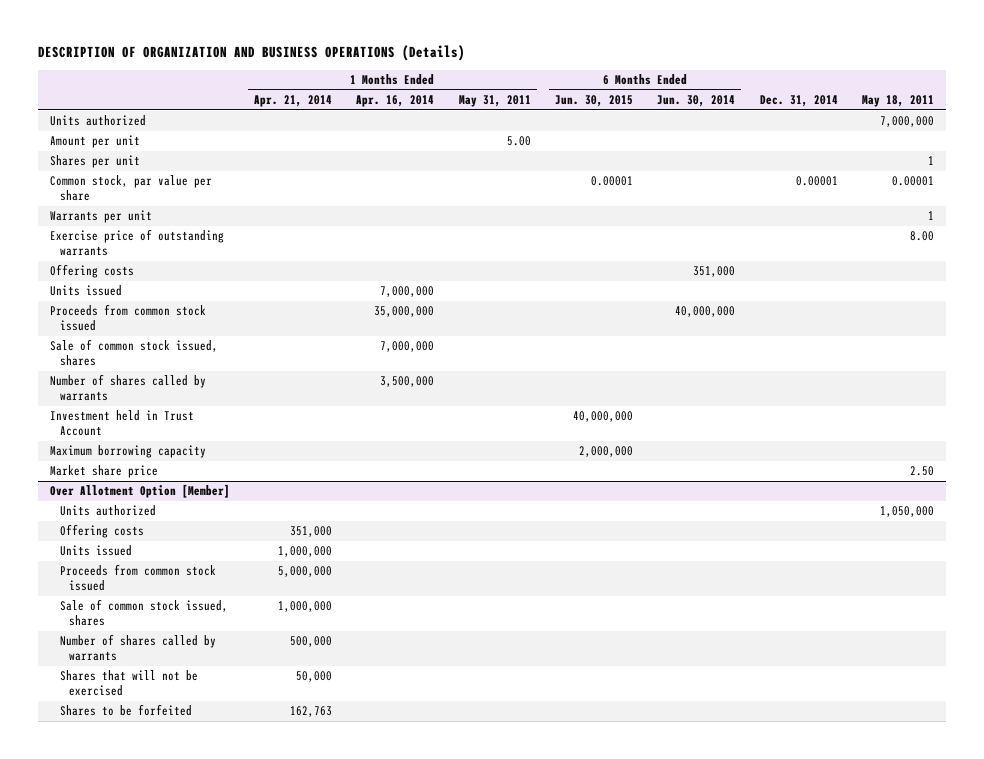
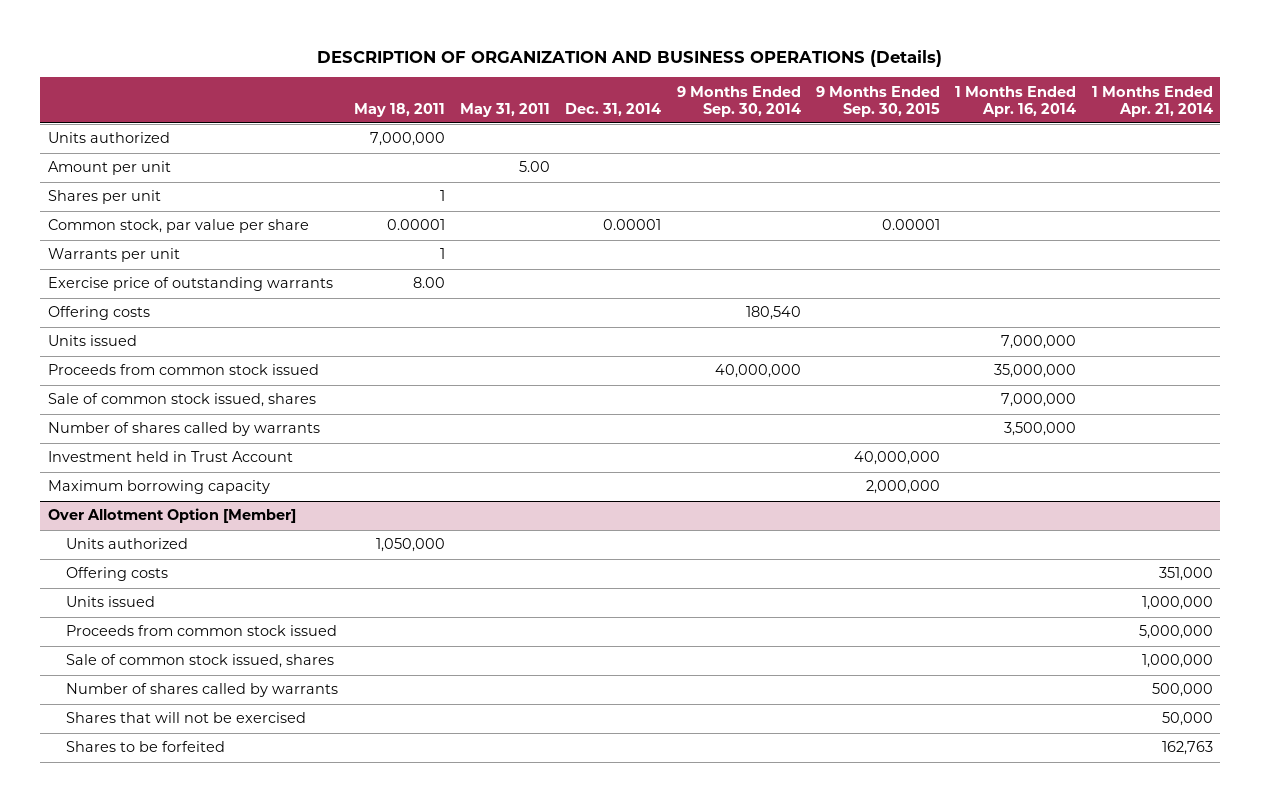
- | 1 Months Ended Apr. 21, 2014 | 1 Months Ended Apr. 16, 2014 | 1 Months Ended May 31, 2011 | 6 Months Ended Jun. 30, 2015 | 6 Months Ended Jun. 30, 2014 | Dec. 31, 2014 | May 18, 2011
+ | May 18, 2011 | May 31, 2011 | Dec. 31, 2014 | 9 Months Ended Sep. 30, 2014 | 9 Months Ended Sep. 30, 2015 | 1 Months Ended Apr. 16, 2014 | 1 Months Ended Apr. 21, 2014
- Market share price | | | | | | | 2.50

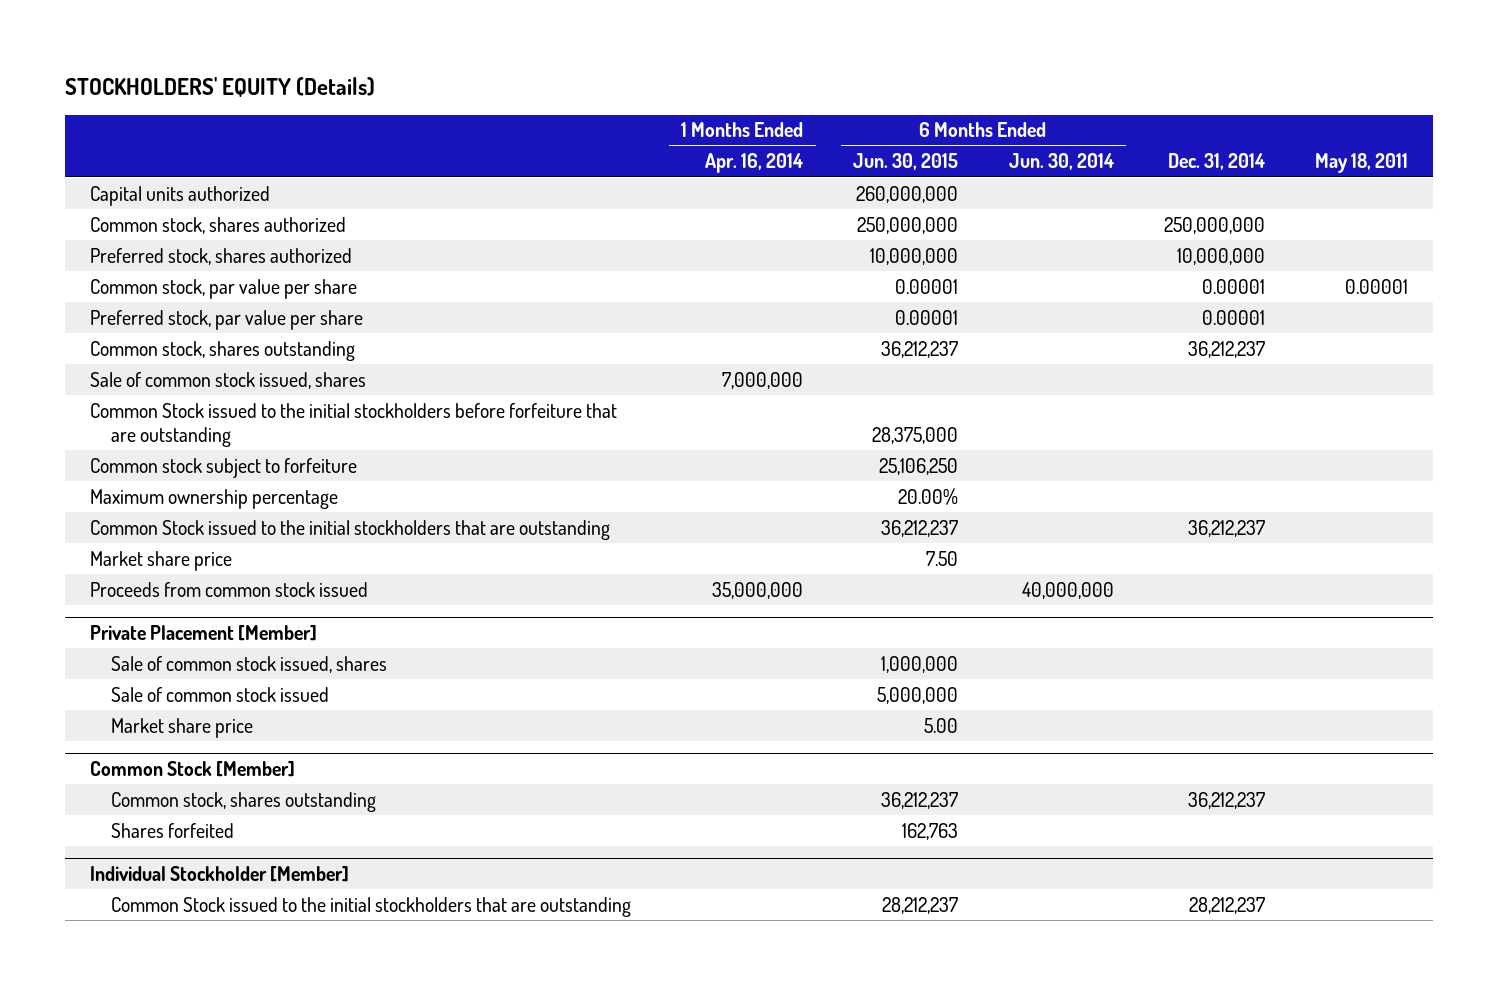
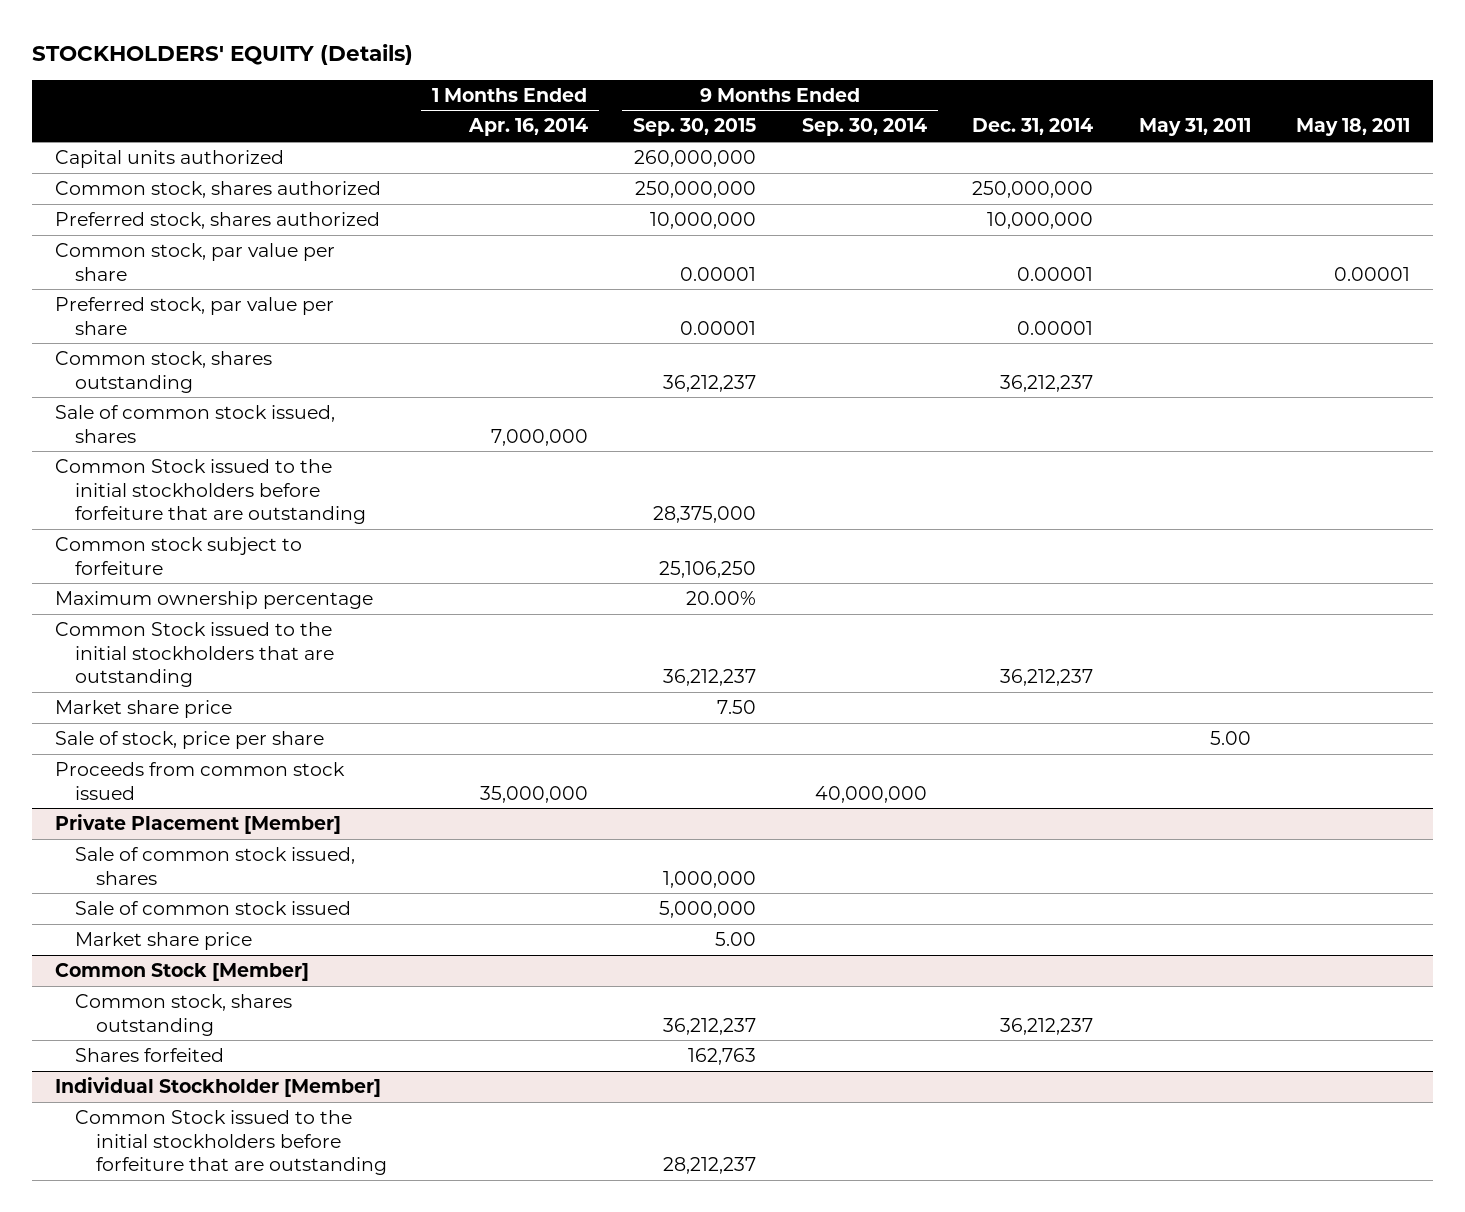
- | 1 Months Ended Apr. 16, 2014 | 6 Months Ended Jun. 30, 2015 | 6 Months Ended Jun. 30, 2014 | Dec. 31, 2014 | May 18, 2011
+ | 1 Months Ended Apr. 16, 2014 | 9 Months Ended Sep. 30, 2015 | 9 Months Ended Sep. 30, 2014 | Dec. 31, 2014 | May 31, 2011 | May 18, 2011
+ Sale of stock, price per share | | | | | 5.00 |
@ Individual Stockholder [Member]
- Common Stock issued to the initial stockholders that are outstanding | | 28,212,237 | | 28,212,237 |
+ Common Stock issued to the initial stockholders before forfeiture that are outstanding | | 28,212,237 | | | |

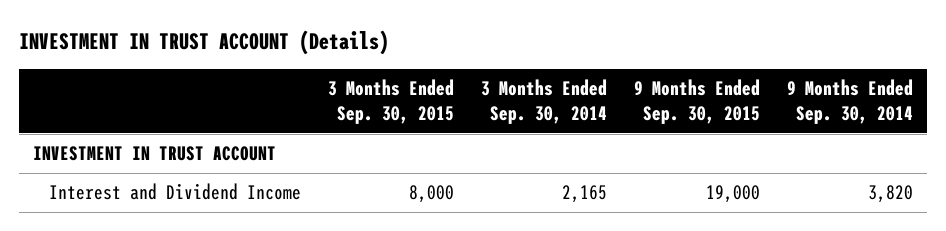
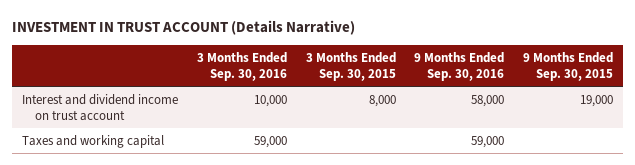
- INVESTMENT IN TRUST ACCOUNT (Details)
+ INVESTMENT IN TRUST ACCOUNT (Details Narrative)
- | 3 Months Ended Sep. 30, 2015 | 3 Months Ended Sep. 30, 2014 | 9 Months Ended Sep. 30, 2015 | 9 Months Ended Sep. 30, 2014
+ | 3 Months Ended Sep. 30, 2016 | 3 Months Ended Sep. 30, 2015 | 9 Months Ended Sep. 30, 2016 | 9 Months Ended Sep. 30, 2015
- INVESTMENT IN TRUST ACCOUNT
- Interest and Dividend Income | 8,000 | 2,165 | 19,000 | 3,820
+ Interest and dividend income on trust account | 10,000 | 8,000 | 58,000 | 19,000
+ Taxes and working capital | 59,000 | | 59,000 |

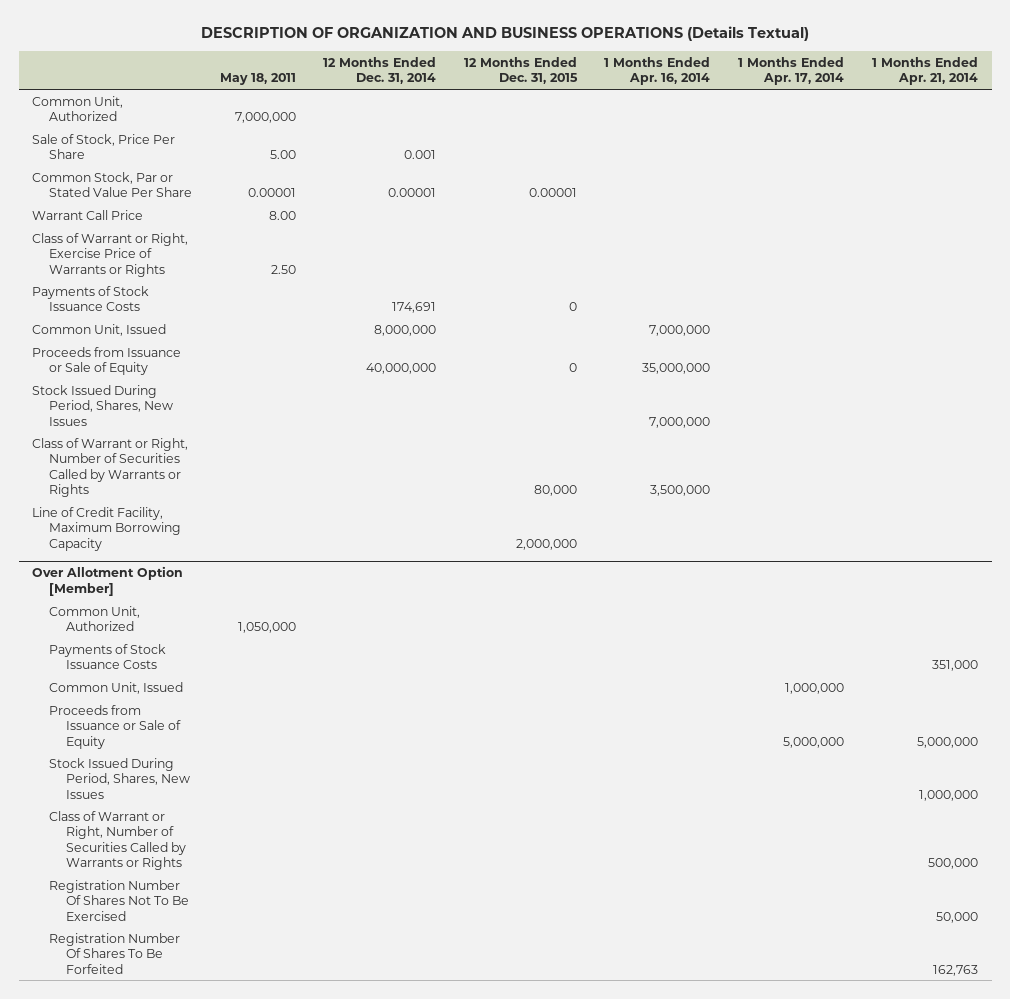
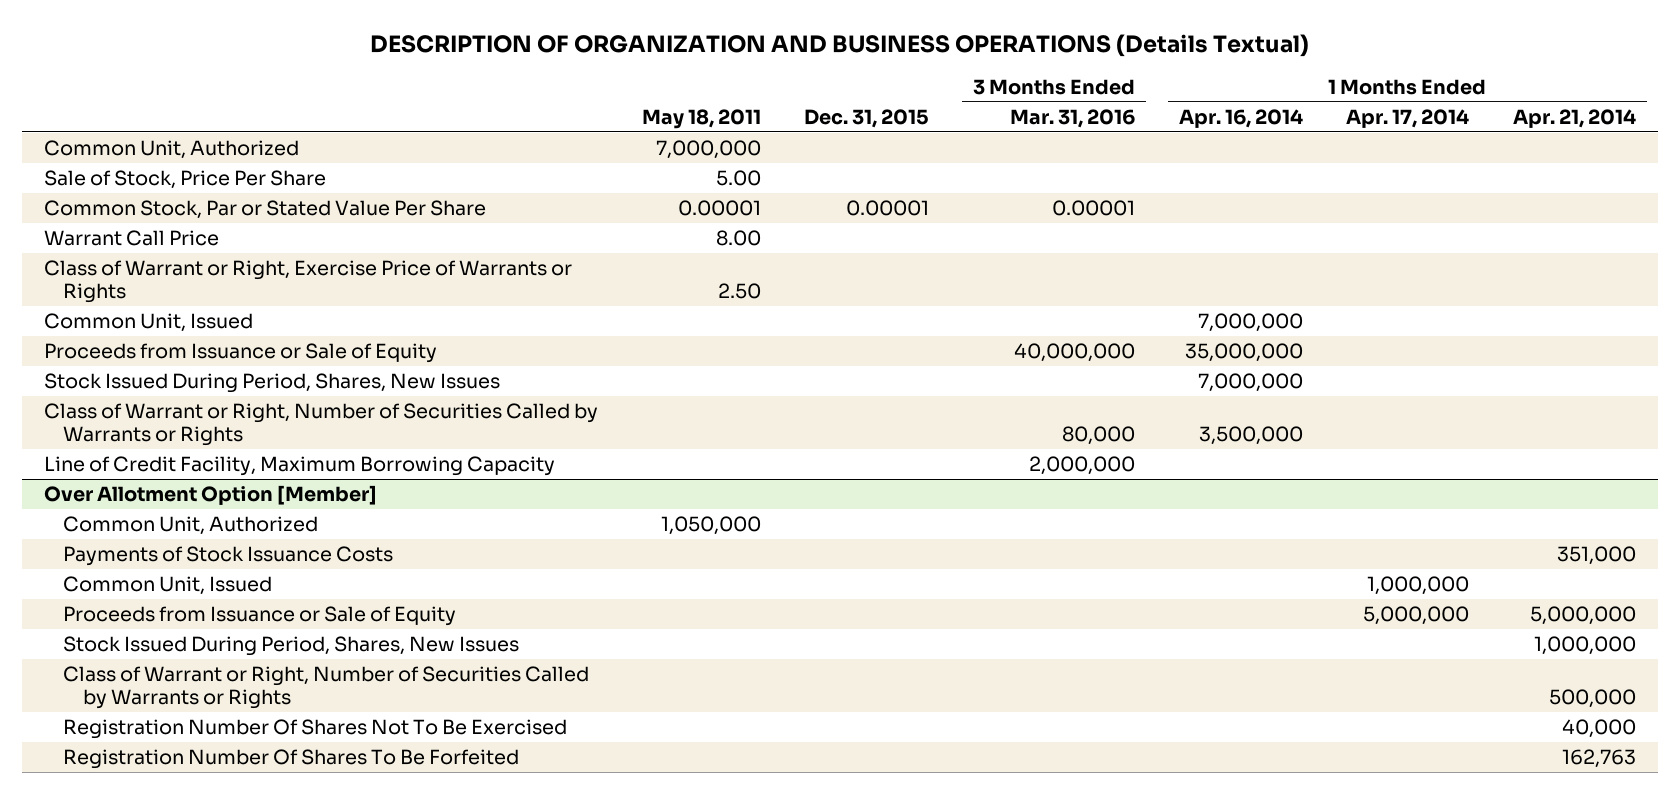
- | May 18, 2011 | 12 Months Ended Dec. 31, 2014 | 12 Months Ended Dec. 31, 2015 | 1 Months Ended Apr. 16, 2014 | 1 Months Ended Apr. 17, 2014 | 1 Months Ended Apr. 21, 2014
+ | May 18, 2011 | Dec. 31, 2015 | 3 Months Ended Mar. 31, 2016 | 1 Months Ended Apr. 16, 2014 | 1 Months Ended Apr. 17, 2014 | 1 Months Ended Apr. 21, 2014
- Payments of Stock Issuance Costs | | 174,691 | 0 | | |
@ Over Allotment Option [Member]
- Registration Number Of Shares Not To Be Exercised | | | | | | 50,000
+ Registration Number Of Shares Not To Be Exercised | | | | | | 40,000

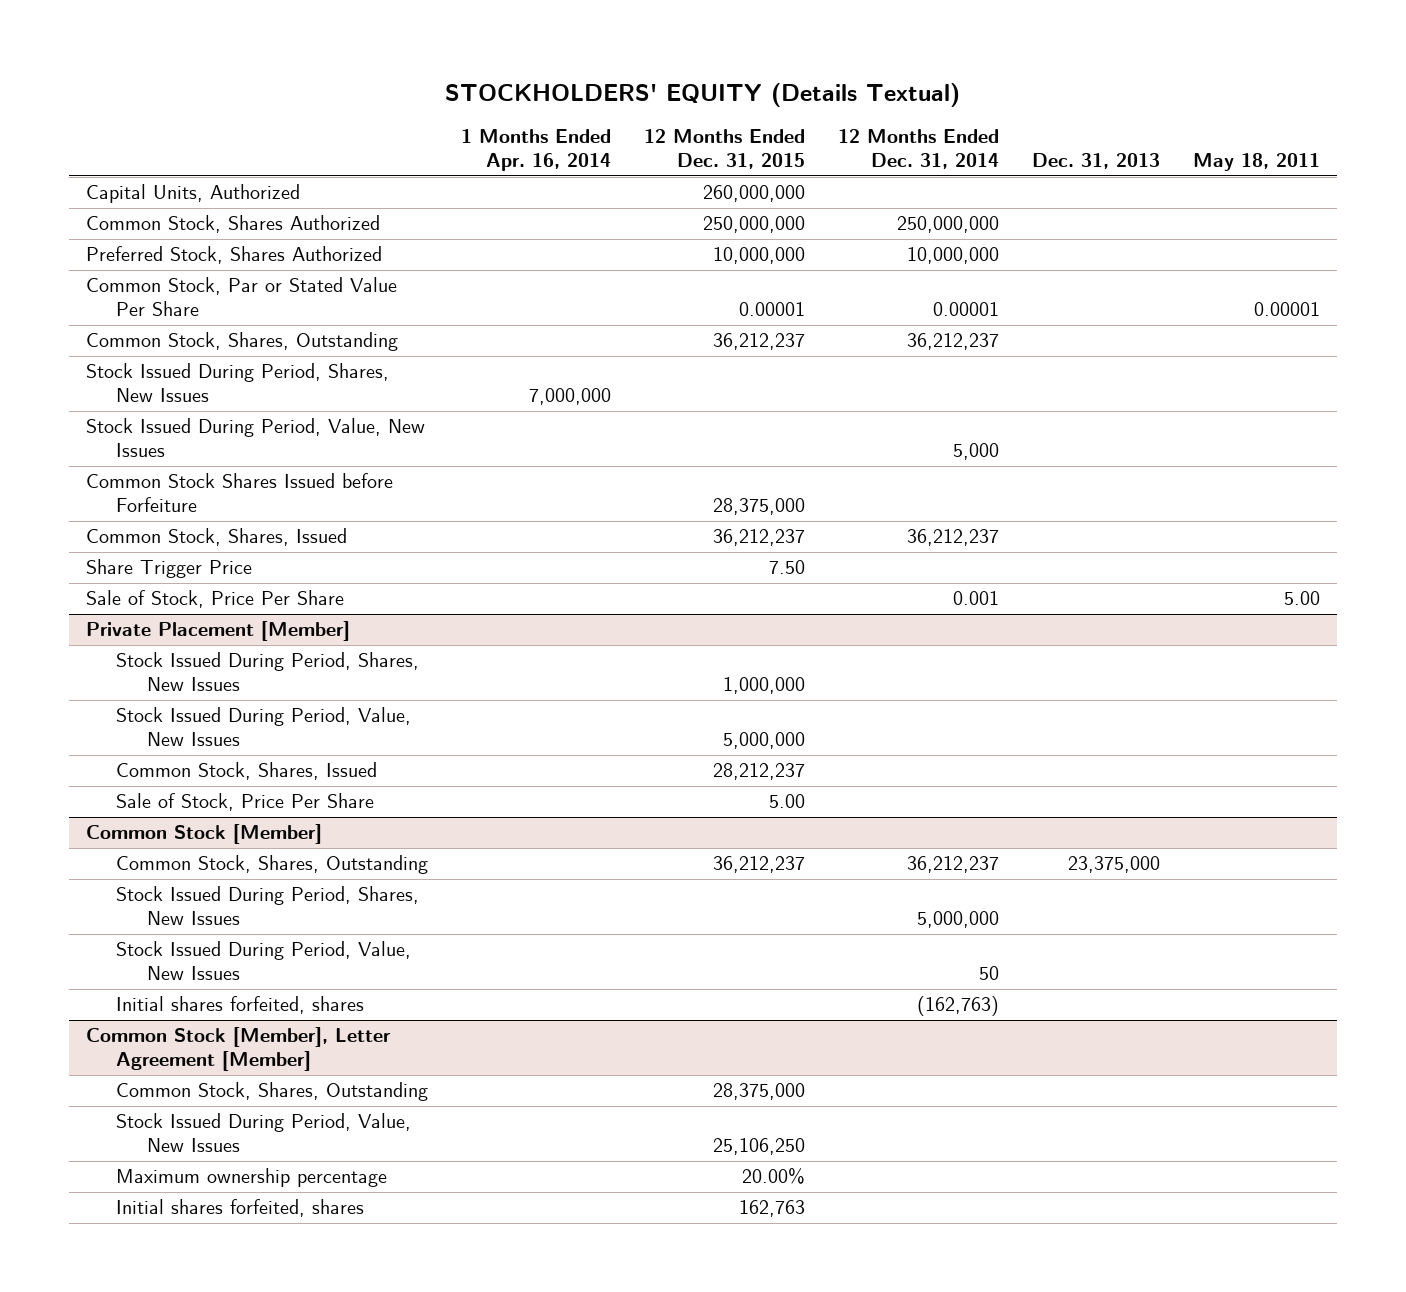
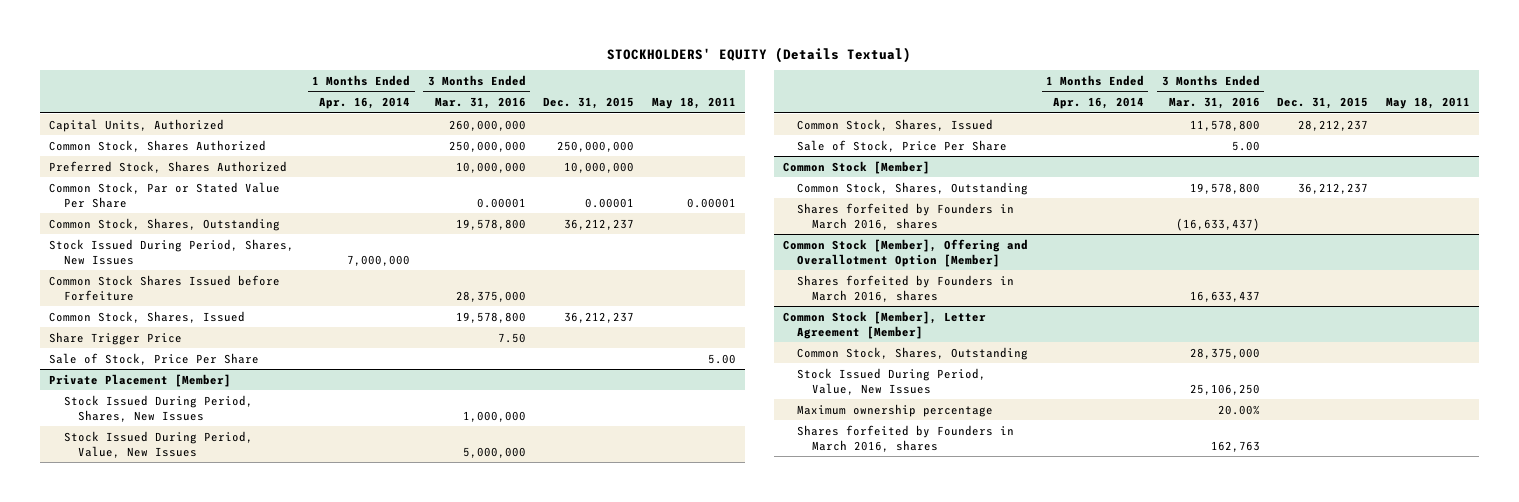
- | 1 Months Ended Apr. 16, 2014 | 12 Months Ended Dec. 31, 2015 | 12 Months Ended Dec. 31, 2014 | Dec. 31, 2013 | May 18, 2011
+ | 1 Months Ended Apr. 16, 2014 | 3 Months Ended Mar. 31, 2016 | Dec. 31, 2015 | May 18, 2011
- Stock Issued During Period, Value, New Issues | | | 5,000 | |
@ Common Stock [Member]
- Stock Issued During Period, Shares, New Issues | | | 5,000,000 | |
- Stock Issued During Period, Value, New Issues | | | 50 | |
- Initial shares forfeited, shares | | | (162,763) | |
+ Shares forfeited by Founders in March 2016, shares | | (16,633,437) | |
+ Common Stock [Member], Offering and Overallotment Option [Member]
+ Shares forfeited by Founders in March 2016, shares | | 16,633,437 | |
@ Common Stock [Member], Letter Agreement [Member]
- Initial shares forfeited, shares | | 162,763 | | |
+ Shares forfeited by Founders in March 2016, shares | | 162,763 | |

